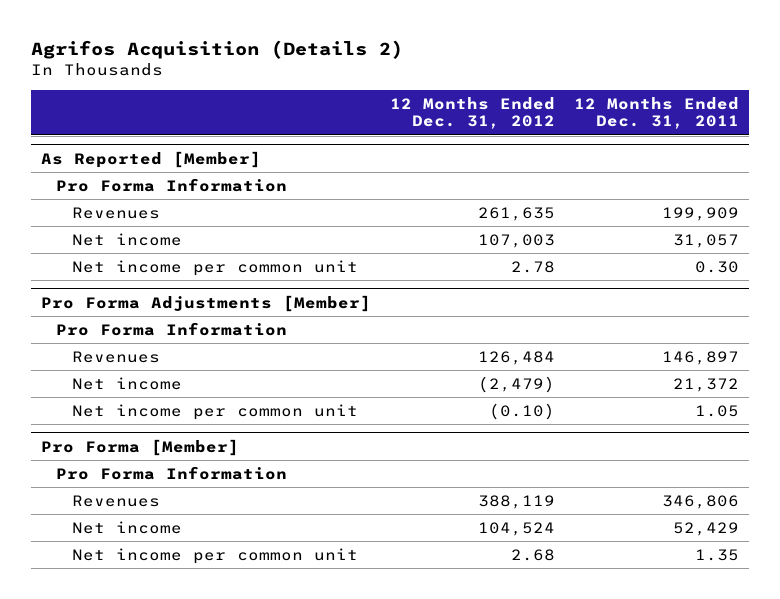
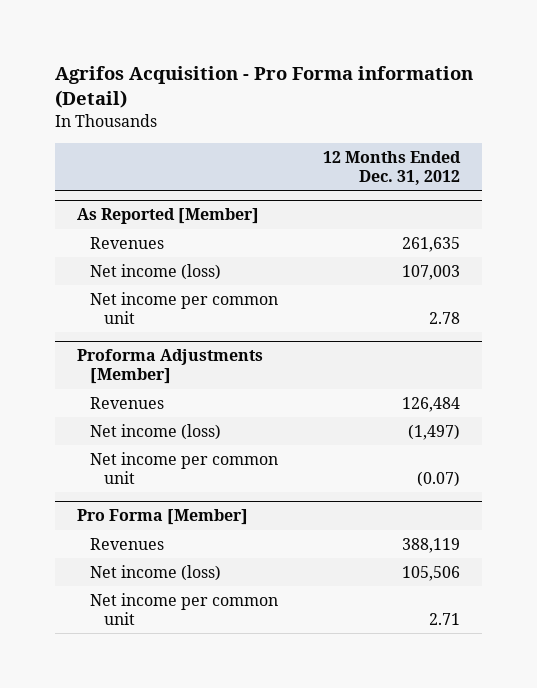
- Agrifos Acquisition (Details 2)
+ Agrifos Acquisition - Pro Forma information (Detail)
- | 12 Months Ended Dec. 31, 2012 | 12 Months Ended Dec. 31, 2011
+ | 12 Months Ended Dec. 31, 2012
@ As Reported [Member]
- Pro Forma Information
- Net income | 107,003 | 31,057
+ Net income (loss) | 107,003
- Pro Forma Adjustments [Member]
- Pro Forma Information
+ Proforma Adjustments [Member]
- Net income | (2,479) | 21,372
- Net income per common unit | (0.10) | 1.05
+ Net income (loss) | (1,497)
+ Net income per common unit | (0.07)
@ Pro Forma [Member]
- Pro Forma Information
- Net income | 104,524 | 52,429
- Net income per common unit | 2.68 | 1.35
+ Net income (loss) | 105,506
+ Net income per common unit | 2.71

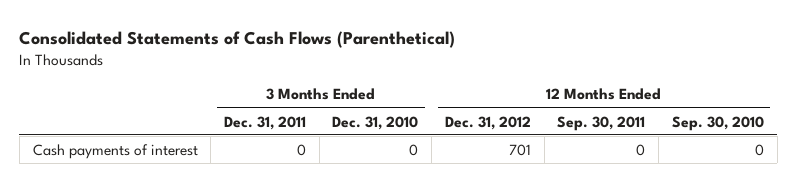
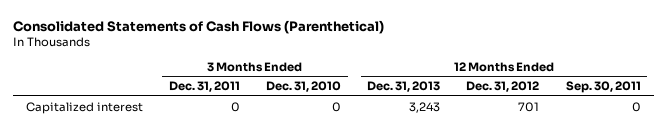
- | 3 Months Ended Dec. 31, 2011 | 3 Months Ended Dec. 31, 2010 | 12 Months Ended Dec. 31, 2012 | 12 Months Ended Sep. 30, 2011 | 12 Months Ended Sep. 30, 2010
+ | 3 Months Ended Dec. 31, 2011 | 3 Months Ended Dec. 31, 2010 | 12 Months Ended Dec. 31, 2013 | 12 Months Ended Dec. 31, 2012 | 12 Months Ended Sep. 30, 2011
- Cash payments of interest | 0 | 0 | 701 | 0 | 0
+ Capitalized interest | 0 | 0 | 3,243 | 701 | 0

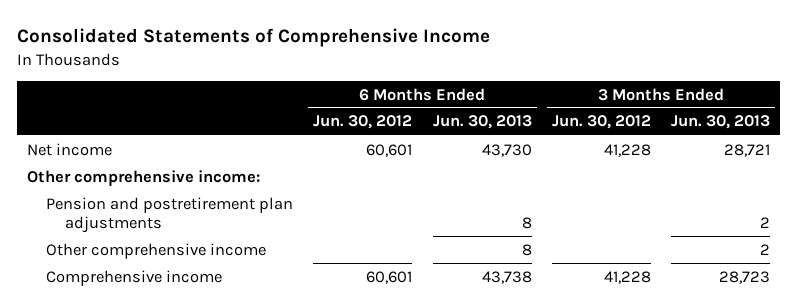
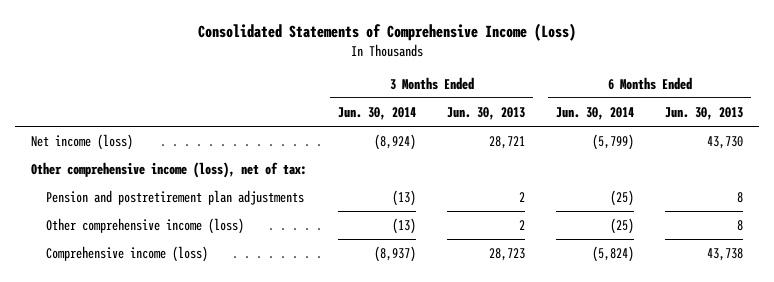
- Consolidated Statements of Comprehensive Income
+ Consolidated Statements of Comprehensive Income (Loss)
- | 6 Months Ended Jun. 30, 2012 | 6 Months Ended Jun. 30, 2013 | 3 Months Ended Jun. 30, 2012 | 3 Months Ended Jun. 30, 2013
+ | 3 Months Ended Jun. 30, 2014 | 3 Months Ended Jun. 30, 2013 | 6 Months Ended Jun. 30, 2014 | 6 Months Ended Jun. 30, 2013
- Net income | 60,601 | 43,730 | 41,228 | 28,721
- Other comprehensive income:
+ Net income (loss) | (8,924) | 28,721 | (5,799) | 43,730
+ Other comprehensive income (loss), net of tax:
- Other comprehensive income | | 8 | | 2
- Comprehensive income | 60,601 | 43,738 | 41,228 | 28,723
+ Other comprehensive income (loss) | (13) | 2 | (25) | 8
+ Comprehensive income (loss) | (8,937) | 28,723 | (5,824) | 43,738

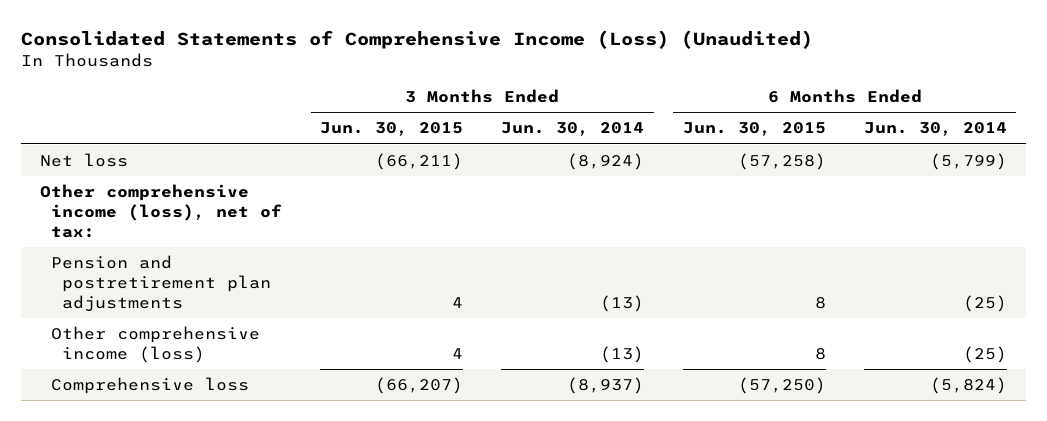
- Consolidated Statements of Comprehensive Income (Loss)
+ Consolidated Statements of Comprehensive Income (Loss) (Unaudited)
- | 3 Months Ended Jun. 30, 2014 | 3 Months Ended Jun. 30, 2013 | 6 Months Ended Jun. 30, 2014 | 6 Months Ended Jun. 30, 2013
+ | 3 Months Ended Jun. 30, 2015 | 3 Months Ended Jun. 30, 2014 | 6 Months Ended Jun. 30, 2015 | 6 Months Ended Jun. 30, 2014
- Net income (loss) | (8,924) | 28,721 | (5,799) | 43,730
+ Net loss | (66,211) | (8,924) | (57,258) | (5,799)
- Comprehensive income (loss) | (8,937) | 28,723 | (5,824) | 43,738
+ Comprehensive loss | (66,207) | (8,937) | (57,250) | (5,824)

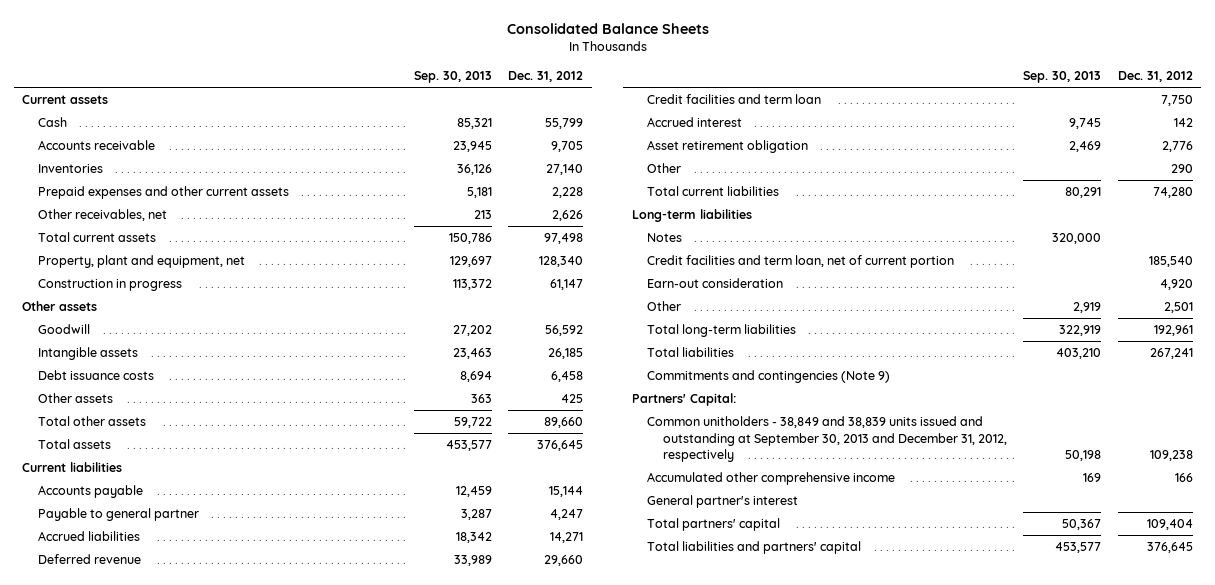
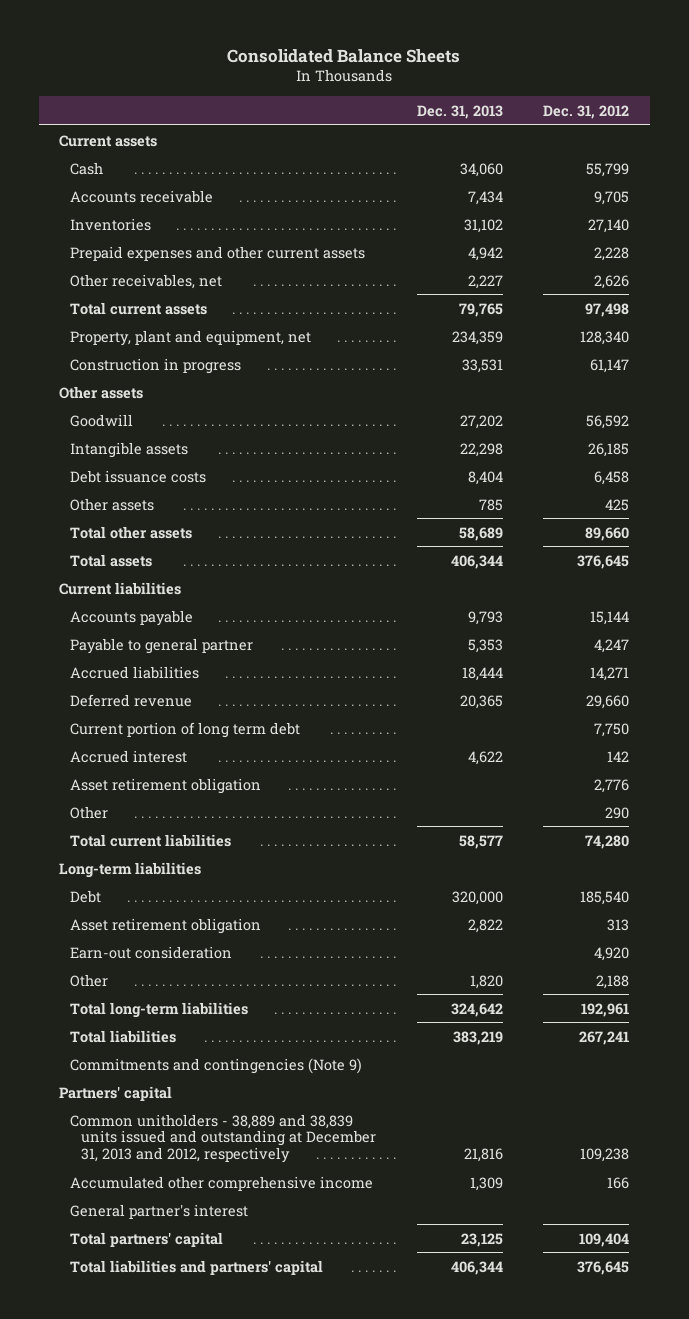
- | Sep. 30, 2013 | Dec. 31, 2012
+ | Dec. 31, 2013 | Dec. 31, 2012
- Credit facilities and term loan | | 7,750
+ Current portion of long term debt | | 7,750
- Notes | 320,000 |
- Credit facilities and term loan, net of current portion | | 185,540
+ Debt | 320,000 | 185,540
+ Asset retirement obligation | 2,822 | 313
- Other | 2,919 | 2,501
+ Other | 1,820 | 2,188
- Partners' Capital:
- Common unitholders - 38,849 and 38,839 units issued and outstanding at September 30, 2013 and December 31, 2012, respectively | 50,198 | 109,238
+ Partners' capital
+ Common unitholders - 38,889 and 38,839 units issued and outstanding at December 31, 2013 and 2012, respectively | 21,816 | 109,238

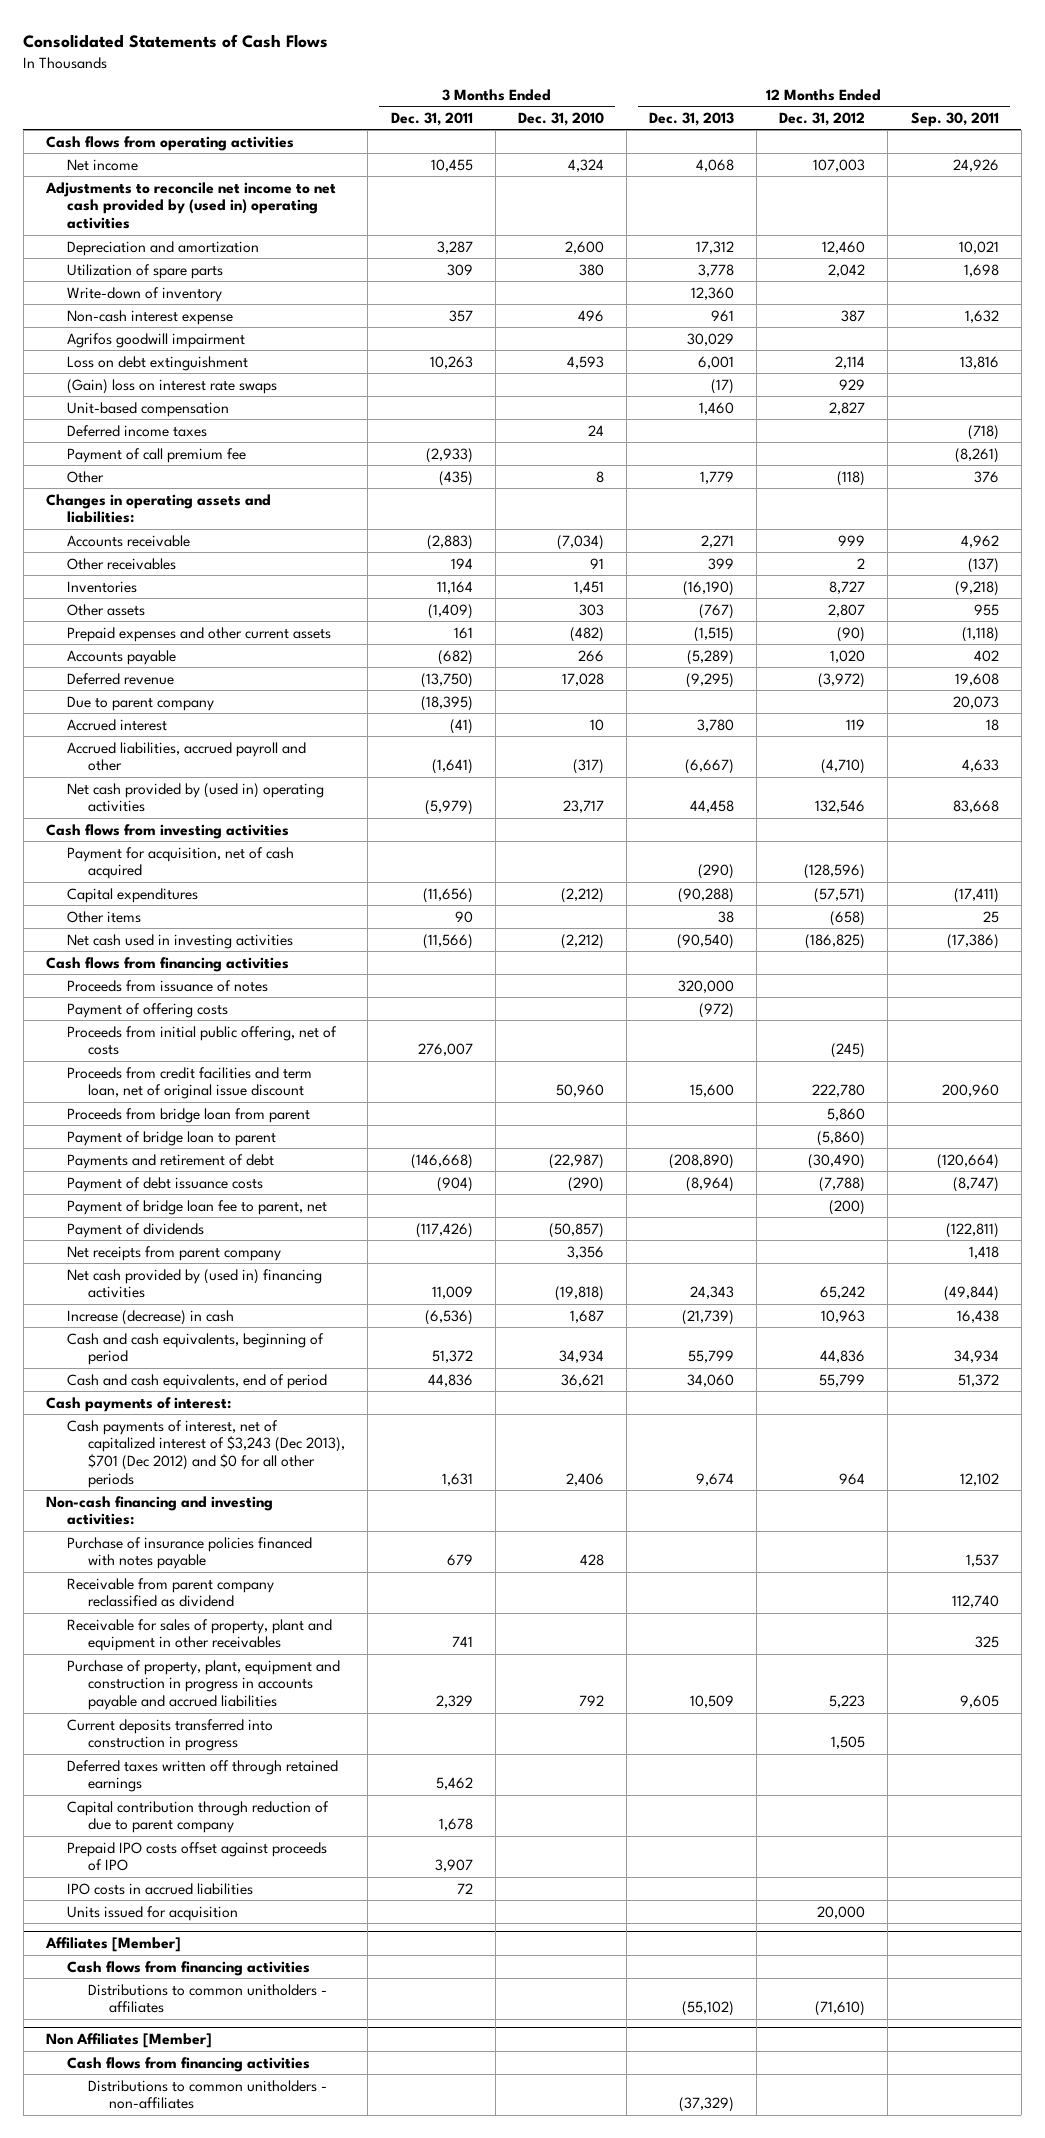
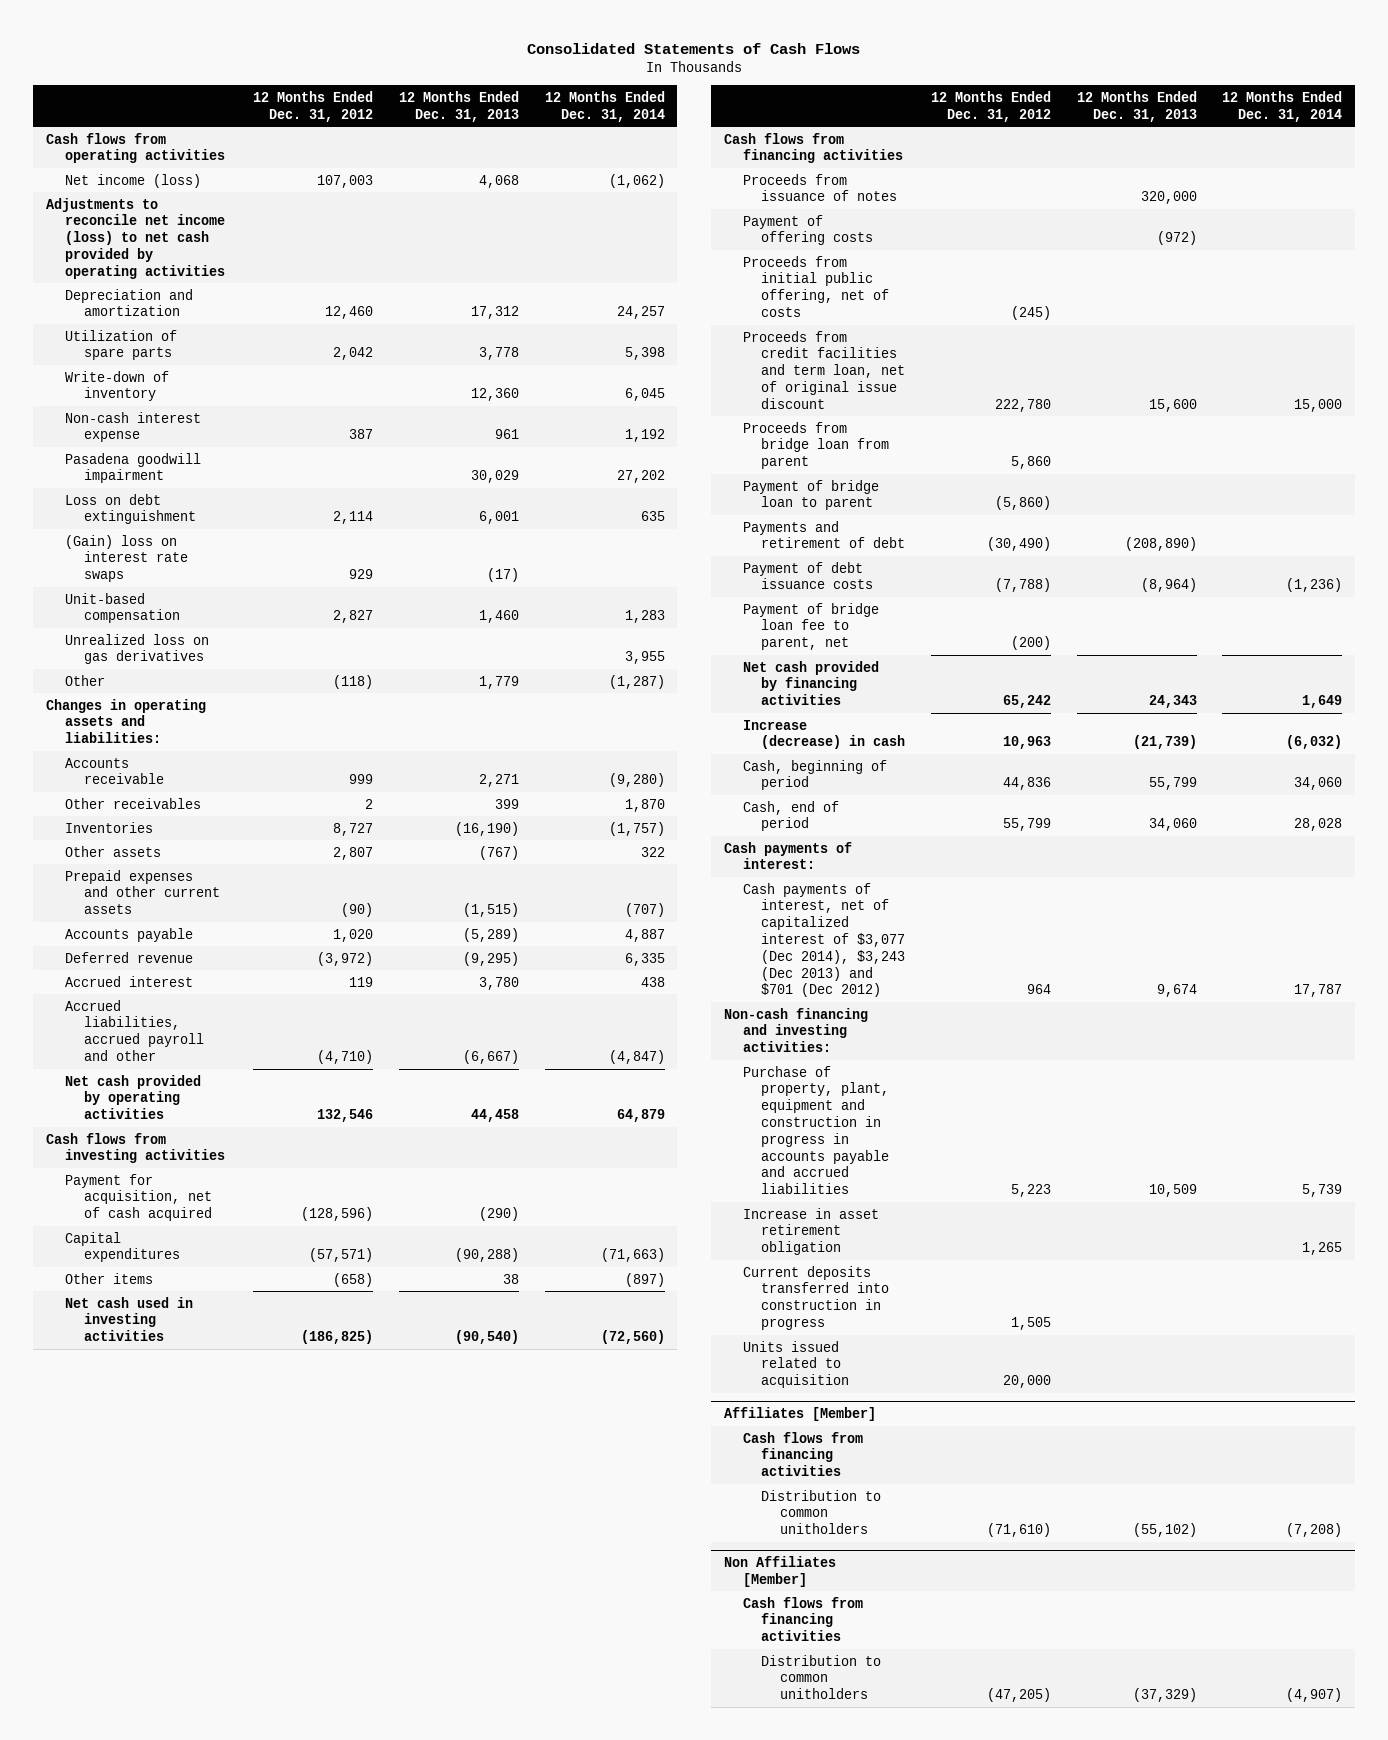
- | 3 Months Ended Dec. 31, 2011 | 3 Months Ended Dec. 31, 2010 | 12 Months Ended Dec. 31, 2013 | 12 Months Ended Dec. 31, 2012 | 12 Months Ended Sep. 30, 2011
+ | 12 Months Ended Dec. 31, 2012 | 12 Months Ended Dec. 31, 2013 | 12 Months Ended Dec. 31, 2014
- Net income | 10,455 | 4,324 | 4,068 | 107,003 | 24,926
- Adjustments to reconcile net income to net cash provided by (used in) operating activities
+ Net income (loss) | 107,003 | 4,068 | (1,062)
+ Adjustments to reconcile net income (loss) to net cash provided by operating activities
- Agrifos goodwill impairment | | | 30,029 | |
+ Pasadena goodwill impairment | | 30,029 | 27,202
- Deferred income taxes | | 24 | | | (718)
- Payment of call premium fee | (2,933) | | | | (8,261)
+ Unrealized loss on gas derivatives | | | 3,955
- Due to parent company | (18,395) | | | | 20,073
- Net cash provided by (used in) operating activities | (5,979) | 23,717 | 44,458 | 132,546 | 83,668
+ Net cash provided by operating activities | 132,546 | 44,458 | 64,879
- Payment of dividends | (117,426) | (50,857) | | | (122,811)
- Net receipts from parent company | | 3,356 | | | 1,418
- Net cash provided by (used in) financing activities | 11,009 | (19,818) | 24,343 | 65,242 | (49,844)
+ Net cash provided by financing activities | 65,242 | 24,343 | 1,649
- Cash and cash equivalents, beginning of period | 51,372 | 34,934 | 55,799 | 44,836 | 34,934
- Cash and cash equivalents, end of period | 44,836 | 36,621 | 34,060 | 55,799 | 51,372
+ Cash, beginning of period | 44,836 | 55,799 | 34,060
+ Cash, end of period | 55,799 | 34,060 | 28,028
- Cash payments of interest, net of capitalized interest of $3,243 (Dec 2013), $701 (Dec 2012) and $0 for all other periods | 1,631 | 2,406 | 9,674 | 964 | 12,102
+ Cash payments of interest, net of capitalized interest of $3,077 (Dec 2014), $3,243 (Dec 2013) and $701 (Dec 2012) | 964 | 9,674 | 17,787
- Purchase of insurance policies financed with notes payable | 679 | 428 | | | 1,537
- Receivable from parent company reclassified as dividend | | | | | 112,740
- Receivable for sales of property, plant and equipment in other receivables | 741 | | | | 325
+ Increase in asset retirement obligation | | | 1,265
- Deferred taxes written off through retained earnings | 5,462 | | | |
- Capital contribution through reduction of due to parent company | 1,678 | | | |
- Prepaid IPO costs offset against proceeds of IPO | 3,907 | | | |
- IPO costs in accrued liabilities | 72 | | | |
- Units issued for acquisition | | | | 20,000 |
+ Units issued related to acquisition | 20,000 | |
@ Affiliates [Member]
- Distributions to common unitholders - affiliates | | | (55,102) | (71,610) |
+ Distribution to common unitholders | (71,610) | (55,102) | (7,208)
@ Non Affiliates [Member]
- Distributions to common unitholders - non-affiliates | | | (37,329) | |
+ Distribution to common unitholders | (47,205) | (37,329) | (4,907)

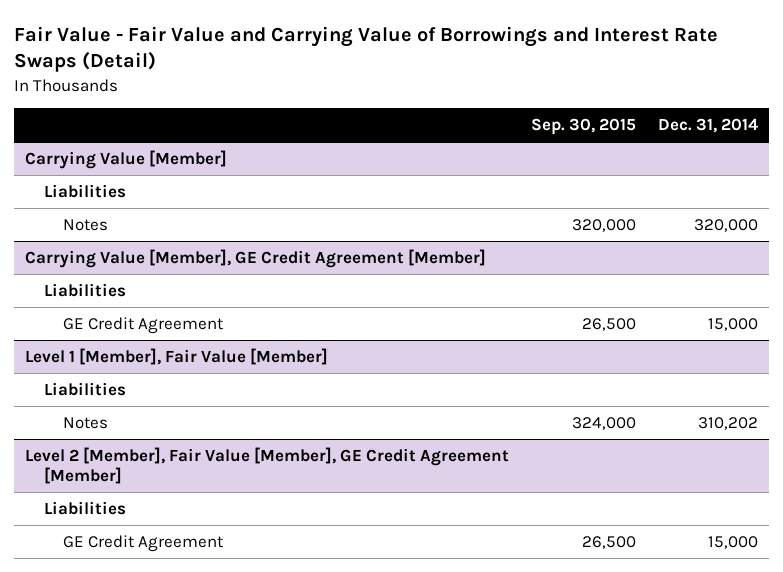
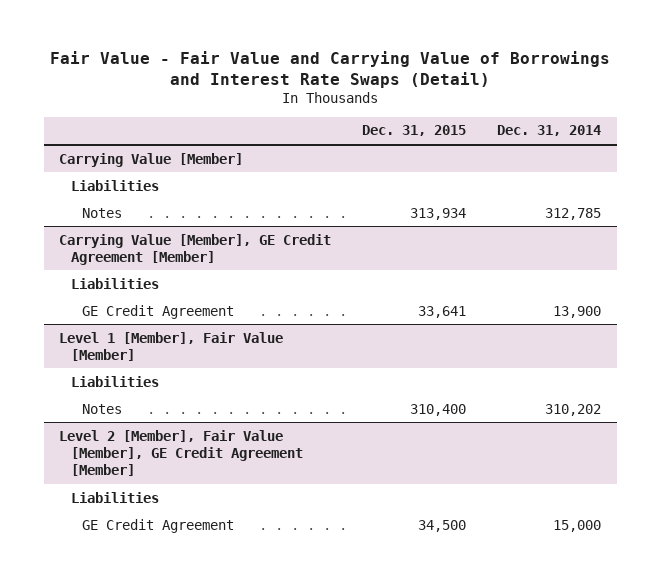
- | Sep. 30, 2015 | Dec. 31, 2014
+ | Dec. 31, 2015 | Dec. 31, 2014
@ Carrying Value [Member]
- Notes | 320,000 | 320,000
+ Notes | 313,934 | 312,785
@ Carrying Value [Member], GE Credit Agreement [Member]
- GE Credit Agreement | 26,500 | 15,000
+ GE Credit Agreement | 33,641 | 13,900

